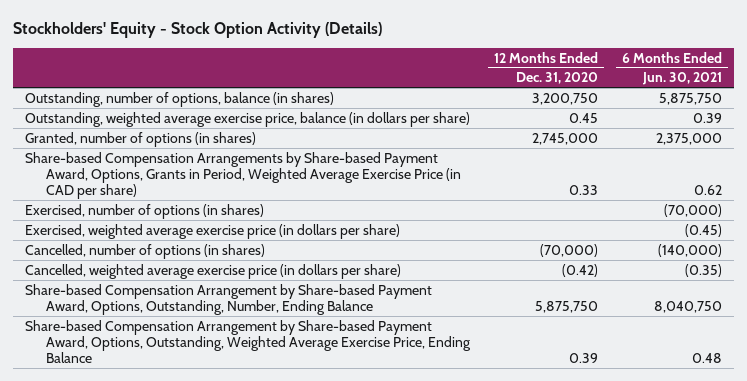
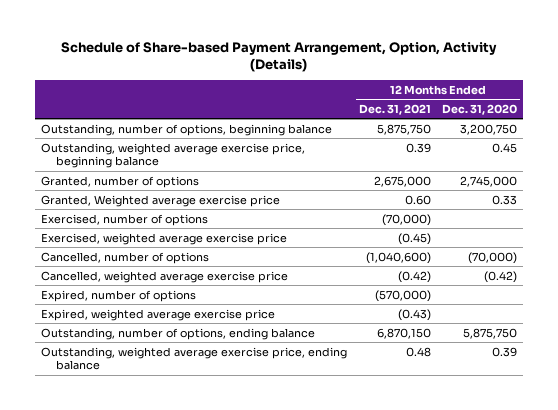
- Stockholders' Equity - Stock Option Activity (Details)
+ Schedule of Share-based Payment Arrangement, Option, Activity (Details)
- | 12 Months Ended Dec. 31, 2020 | 6 Months Ended Jun. 30, 2021
+ | 12 Months Ended Dec. 31, 2021 | 12 Months Ended Dec. 31, 2020
- Outstanding, number of options, balance (in shares) | 3,200,750 | 5,875,750
- Outstanding, weighted average exercise price, balance (in dollars per share) | 0.45 | 0.39
- Granted, number of options (in shares) | 2,745,000 | 2,375,000
- Share-based Compensation Arrangements by Share-based Payment Award, Options, Grants in Period, Weighted Average Exercise Price (in CAD per share) | 0.33 | 0.62
- Exercised, number of options (in shares) | | (70,000)
- Exercised, weighted average exercise price (in dollars per share) | | (0.45)
- Cancelled, number of options (in shares) | (70,000) | (140,000)
- Cancelled, weighted average exercise price (in dollars per share) | (0.42) | (0.35)
- Share-based Compensation Arrangement by Share-based Payment Award, Options, Outstanding, Number, Ending Balance | 5,875,750 | 8,040,750
- Share-based Compensation Arrangement by Share-based Payment Award, Options, Outstanding, Weighted Average Exercise Price, Ending Balance | 0.39 | 0.48
+ Outstanding, number of options, beginning balance | 5,875,750 | 3,200,750
+ Outstanding, weighted average exercise price, beginning balance | 0.39 | 0.45
+ Granted, number of options | 2,675,000 | 2,745,000
+ Granted, Weighted average exercise price | 0.60 | 0.33
+ Exercised, number of options | (70,000) |
+ Exercised, weighted average exercise price | (0.45) |
+ Cancelled, number of options | (1,040,600) | (70,000)
+ Cancelled, weighted average exercise price | (0.42) | (0.42)
+ Expired, number of options | (570,000) |
+ Expired, weighted average exercise price | (0.43) |
+ Outstanding, number of options, ending balance | 6,870,150 | 5,875,750
+ Outstanding, weighted average exercise price, ending balance | 0.48 | 0.39

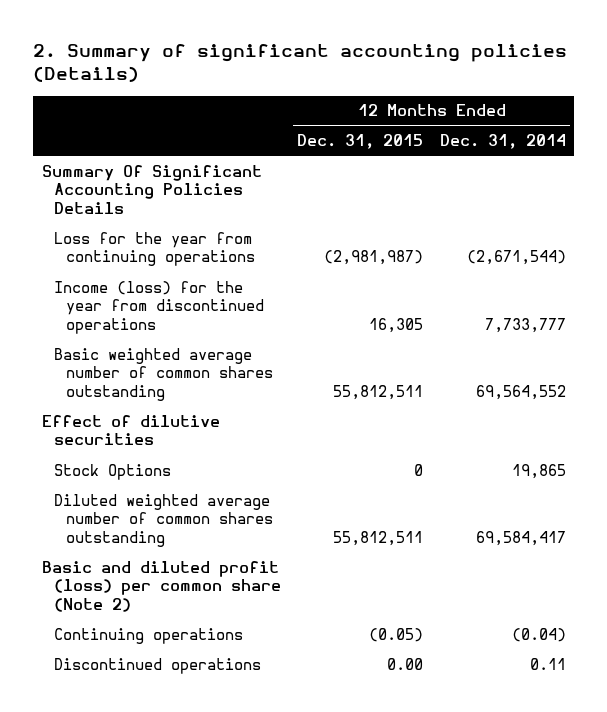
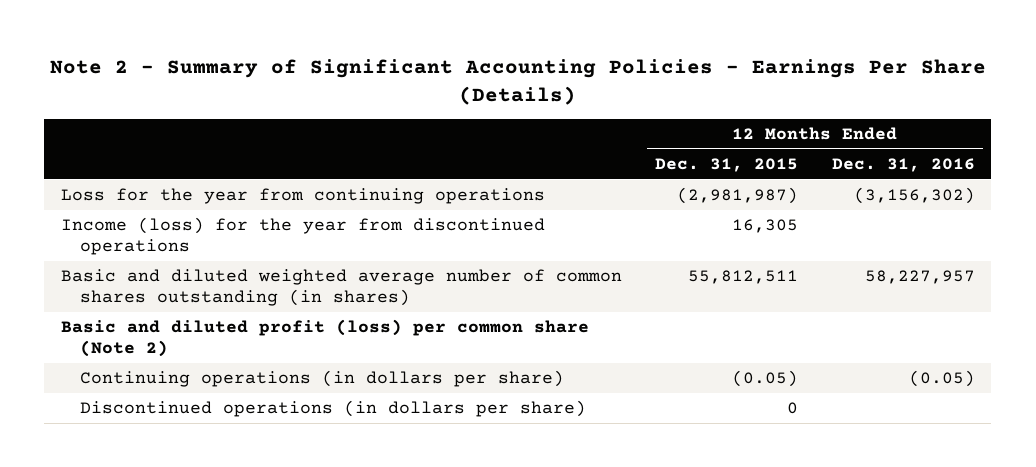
- 2. Summary of significant accounting policies (Details)
+ Note 2 - Summary of Significant Accounting Policies - Earnings Per Share (Details)
- | 12 Months Ended Dec. 31, 2015 | 12 Months Ended Dec. 31, 2014
+ | 12 Months Ended Dec. 31, 2015 | 12 Months Ended Dec. 31, 2016
- Summary Of Significant Accounting Policies Details
- Basic weighted average number of common shares outstanding | 55,812,511 | 69,564,552
- Effect of dilutive securities
- Stock Options | 0 | 19,865
- Diluted weighted average number of common shares outstanding | 55,812,511 | 69,584,417
+ Basic and diluted weighted average number of common shares outstanding (in shares) | 55,812,511 | 58,227,957
- Continuing operations | (0.05) | (0.04)
- Discontinued operations | 0.00 | 0.11
+ Continuing operations (in dollars per share) | (0.05) | (0.05)
+ Discontinued operations (in dollars per share) | 0 |

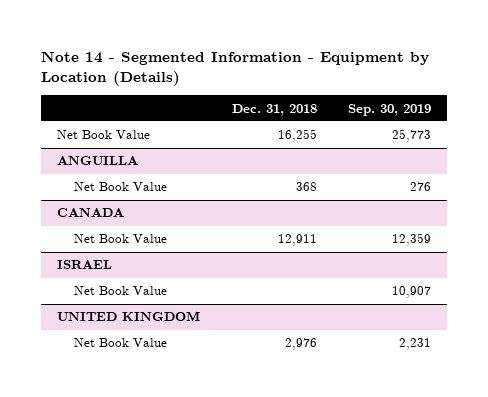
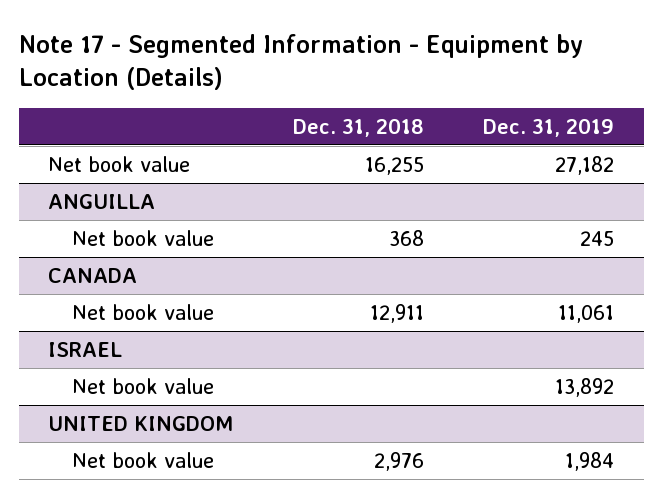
- Note 14 - Segmented Information - Equipment by Location (Details)
+ Note 17 - Segmented Information - Equipment by Location (Details)
- | Dec. 31, 2018 | Sep. 30, 2019
+ | Dec. 31, 2018 | Dec. 31, 2019
- Net Book Value | 16,255 | 25,773
+ Net book value | 16,255 | 27,182
@ ANGUILLA
- Net Book Value | 368 | 276
+ Net book value | 368 | 245
@ CANADA
- Net Book Value | 12,911 | 12,359
+ Net book value | 12,911 | 11,061
@ ISRAEL
- Net Book Value | | 10,907
+ Net book value | | 13,892
@ UNITED KINGDOM
- Net Book Value | 2,976 | 2,231
+ Net book value | 2,976 | 1,984

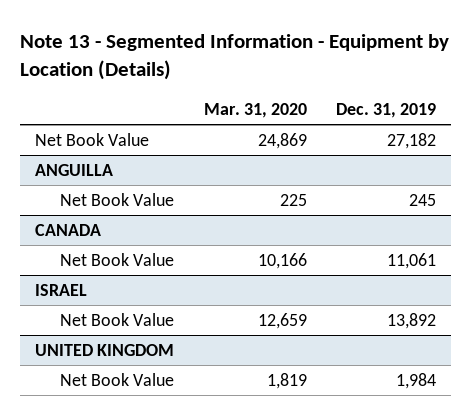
- Note 17 - Segmented Information - Equipment by Location (Details)
+ Note 13 - Segmented Information - Equipment by Location (Details)
- | Dec. 31, 2018 | Dec. 31, 2019
+ | Mar. 31, 2020 | Dec. 31, 2019
- Net book value | 16,255 | 27,182
+ Net Book Value | 24,869 | 27,182
@ ANGUILLA
- Net book value | 368 | 245
+ Net Book Value | 225 | 245
@ CANADA
- Net book value | 12,911 | 11,061
+ Net Book Value | 10,166 | 11,061
@ ISRAEL
- Net book value | | 13,892
+ Net Book Value | 12,659 | 13,892
@ UNITED KINGDOM
- Net book value | 2,976 | 1,984
+ Net Book Value | 1,819 | 1,984

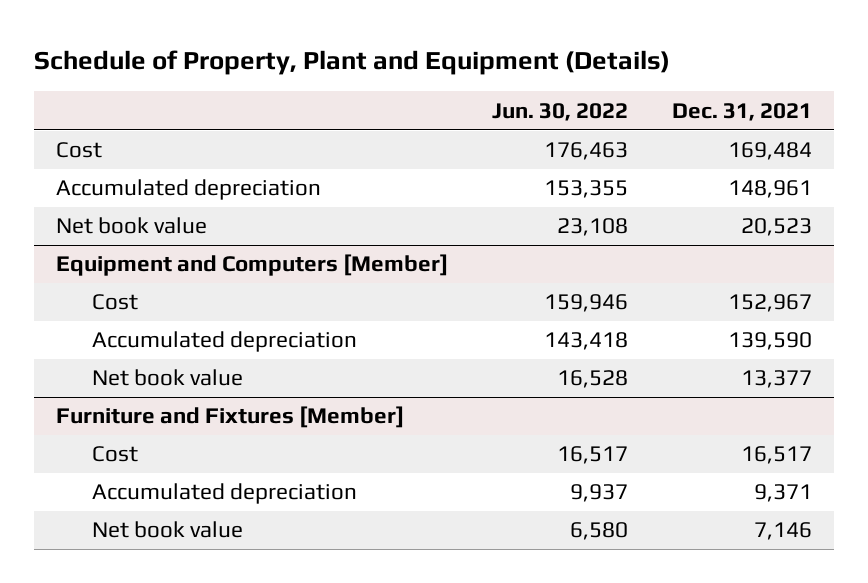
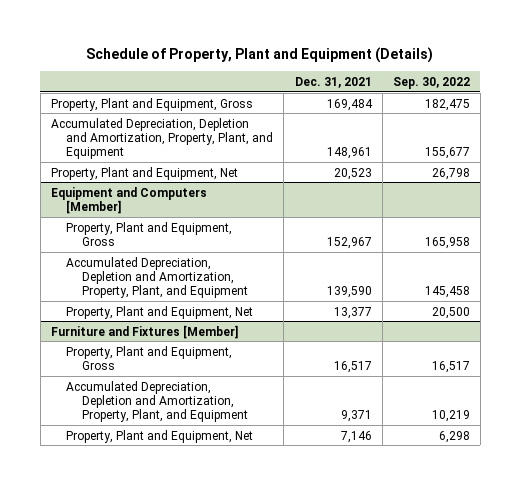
- | Jun. 30, 2022 | Dec. 31, 2021
+ | Dec. 31, 2021 | Sep. 30, 2022
- Cost | 176,463 | 169,484
- Accumulated depreciation | 153,355 | 148,961
- Net book value | 23,108 | 20,523
+ Property, Plant and Equipment, Gross | 169,484 | 182,475
+ Accumulated Depreciation, Depletion and Amortization, Property, Plant, and Equipment | 148,961 | 155,677
+ Property, Plant and Equipment, Net | 20,523 | 26,798
@ Equipment and Computers [Member]
- Cost | 159,946 | 152,967
- Accumulated depreciation | 143,418 | 139,590
- Net book value | 16,528 | 13,377
+ Property, Plant and Equipment, Gross | 152,967 | 165,958
+ Accumulated Depreciation, Depletion and Amortization, Property, Plant, and Equipment | 139,590 | 145,458
+ Property, Plant and Equipment, Net | 13,377 | 20,500
@ Furniture and Fixtures [Member]
- Cost | 16,517 | 16,517
- Accumulated depreciation | 9,937 | 9,371
- Net book value | 6,580 | 7,146
+ Property, Plant and Equipment, Gross | 16,517 | 16,517
+ Accumulated Depreciation, Depletion and Amortization, Property, Plant, and Equipment | 9,371 | 10,219
+ Property, Plant and Equipment, Net | 7,146 | 6,298

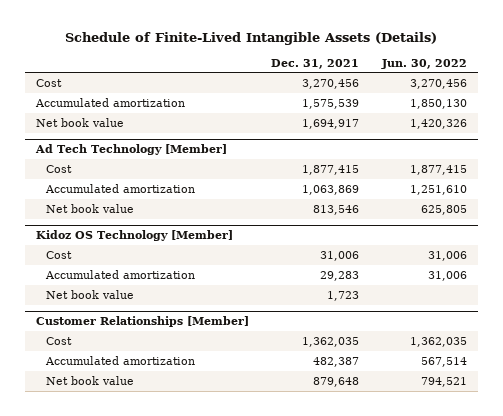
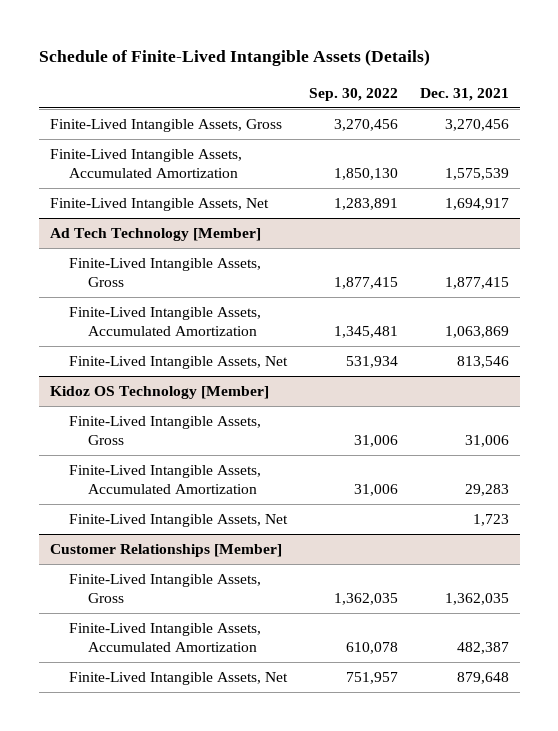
- | Dec. 31, 2021 | Jun. 30, 2022
+ | Sep. 30, 2022 | Dec. 31, 2021
- Cost | 3,270,456 | 3,270,456
- Accumulated amortization | 1,575,539 | 1,850,130
- Net book value | 1,694,917 | 1,420,326
+ Finite-Lived Intangible Assets, Gross | 3,270,456 | 3,270,456
+ Finite-Lived Intangible Assets, Accumulated Amortization | 1,850,130 | 1,575,539
+ Finite-Lived Intangible Assets, Net | 1,283,891 | 1,694,917
@ Ad Tech Technology [Member]
- Cost | 1,877,415 | 1,877,415
- Accumulated amortization | 1,063,869 | 1,251,610
- Net book value | 813,546 | 625,805
+ Finite-Lived Intangible Assets, Gross | 1,877,415 | 1,877,415
+ Finite-Lived Intangible Assets, Accumulated Amortization | 1,345,481 | 1,063,869
+ Finite-Lived Intangible Assets, Net | 531,934 | 813,546
@ Kidoz OS Technology [Member]
- Cost | 31,006 | 31,006
- Accumulated amortization | 29,283 | 31,006
- Net book value | 1,723 |
+ Finite-Lived Intangible Assets, Gross | 31,006 | 31,006
+ Finite-Lived Intangible Assets, Accumulated Amortization | 31,006 | 29,283
+ Finite-Lived Intangible Assets, Net | | 1,723
@ Customer Relationships [Member]
- Cost | 1,362,035 | 1,362,035
- Accumulated amortization | 482,387 | 567,514
- Net book value | 879,648 | 794,521
+ Finite-Lived Intangible Assets, Gross | 1,362,035 | 1,362,035
+ Finite-Lived Intangible Assets, Accumulated Amortization | 610,078 | 482,387
+ Finite-Lived Intangible Assets, Net | 751,957 | 879,648

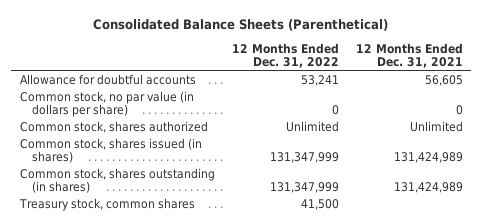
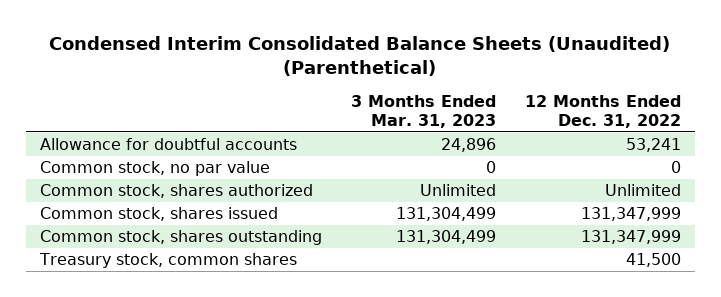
- Consolidated Balance Sheets (Parenthetical)
+ Condensed Interim Consolidated Balance Sheets (Unaudited) (Parenthetical)
- | 12 Months Ended Dec. 31, 2022 | 12 Months Ended Dec. 31, 2021
+ | 3 Months Ended Mar. 31, 2023 | 12 Months Ended Dec. 31, 2022
- Common stock, no par value (in dollars per share) | 0 | 0
+ Common stock, no par value | 0 | 0
- Common stock, shares issued (in shares) | 131,347,999 | 131,424,989
- Common stock, shares outstanding (in shares) | 131,347,999 | 131,424,989
+ Common stock, shares issued | 131,304,499 | 131,347,999
+ Common stock, shares outstanding | 131,304,499 | 131,347,999

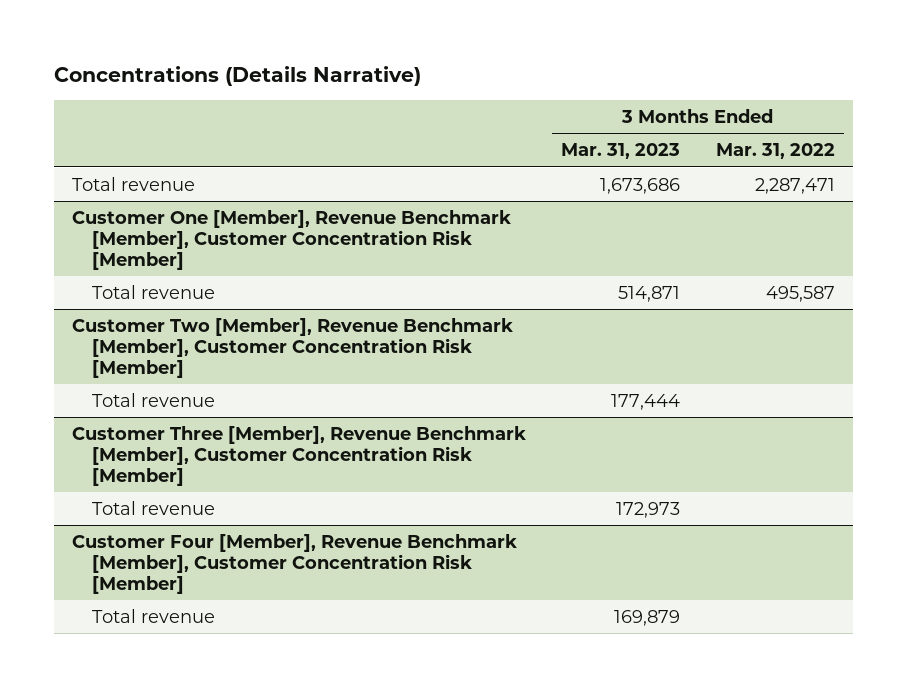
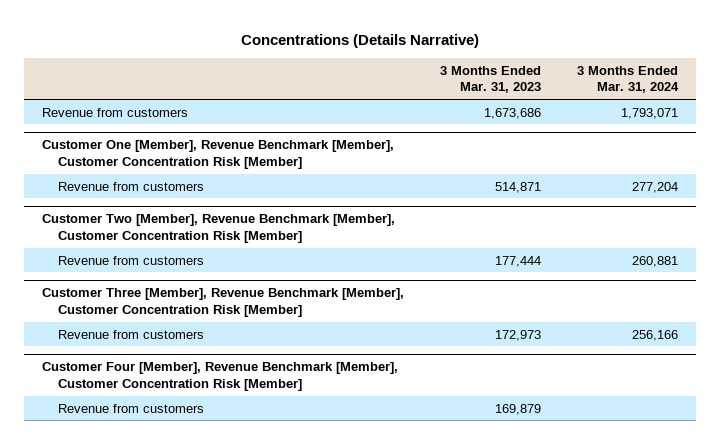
- | 3 Months Ended Mar. 31, 2023 | 3 Months Ended Mar. 31, 2022
+ | 3 Months Ended Mar. 31, 2023 | 3 Months Ended Mar. 31, 2024
- Total revenue | 1,673,686 | 2,287,471
+ Revenue from customers | 1,673,686 | 1,793,071
@ Customer One [Member], Revenue Benchmark [Member], Customer Concentration Risk [Member]
- Total revenue | 514,871 | 495,587
+ Revenue from customers | 514,871 | 277,204
@ Customer Two [Member], Revenue Benchmark [Member], Customer Concentration Risk [Member]
- Total revenue | 177,444 |
+ Revenue from customers | 177,444 | 260,881
@ Customer Three [Member], Revenue Benchmark [Member], Customer Concentration Risk [Member]
- Total revenue | 172,973 |
+ Revenue from customers | 172,973 | 256,166
@ Customer Four [Member], Revenue Benchmark [Member], Customer Concentration Risk [Member]
- Total revenue | 169,879 |
+ Revenue from customers | 169,879 |

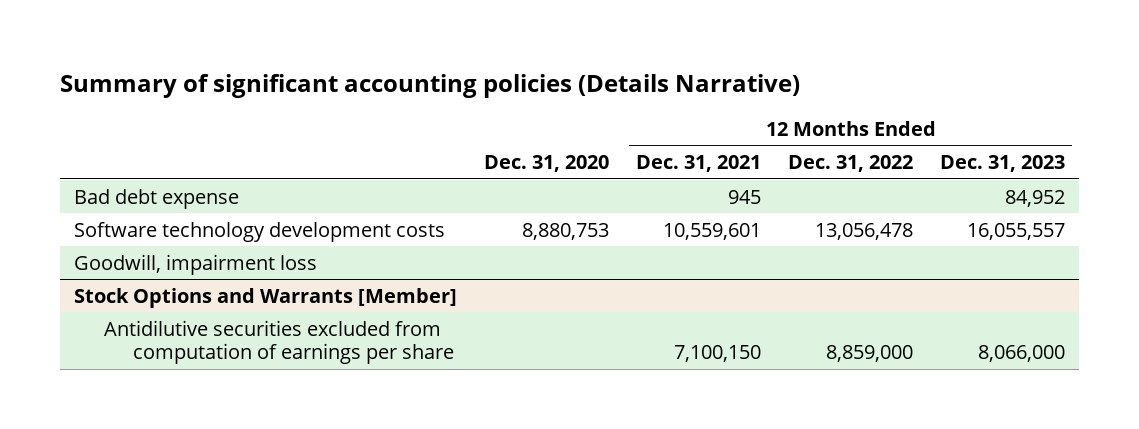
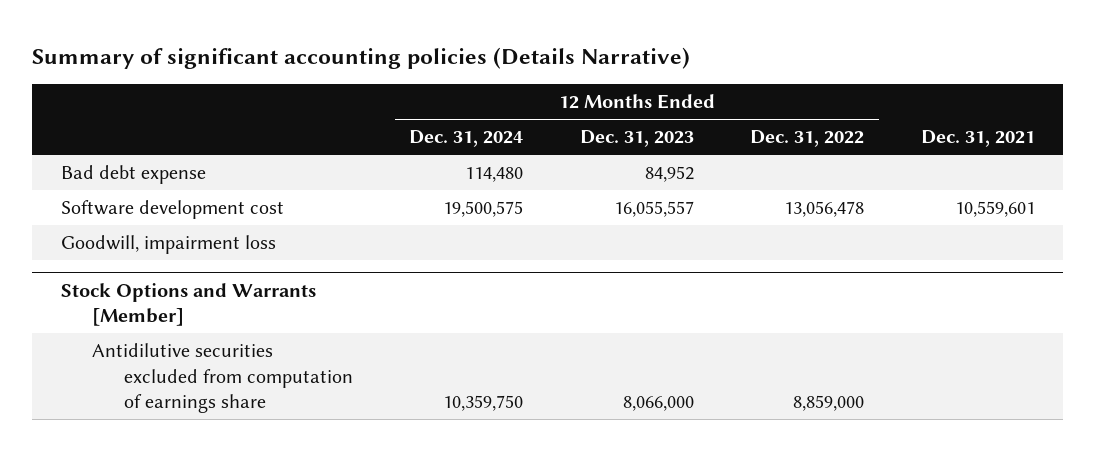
- | Dec. 31, 2020 | 12 Months Ended Dec. 31, 2021 | 12 Months Ended Dec. 31, 2022 | 12 Months Ended Dec. 31, 2023
+ | 12 Months Ended Dec. 31, 2024 | 12 Months Ended Dec. 31, 2023 | 12 Months Ended Dec. 31, 2022 | Dec. 31, 2021
- Software technology development costs | 8,880,753 | 10,559,601 | 13,056,478 | 16,055,557
+ Software development cost | 19,500,575 | 16,055,557 | 13,056,478 | 10,559,601
@ Stock Options and Warrants [Member]
- Antidilutive securities excluded from computation of earnings per share | | 7,100,150 | 8,859,000 | 8,066,000
+ Antidilutive securities excluded from computation of earnings share | 10,359,750 | 8,066,000 | 8,859,000 |

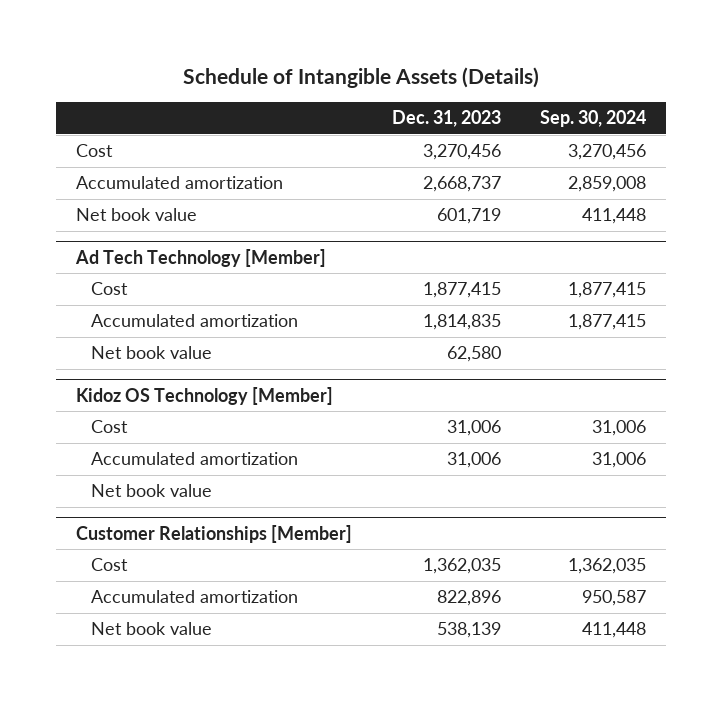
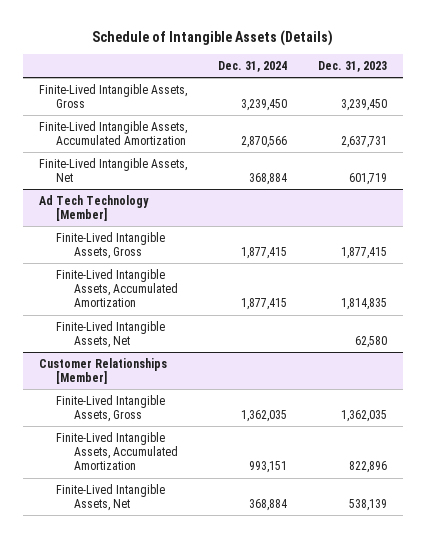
- | Dec. 31, 2023 | Sep. 30, 2024
+ | Dec. 31, 2024 | Dec. 31, 2023
- Cost | 3,270,456 | 3,270,456
- Accumulated amortization | 2,668,737 | 2,859,008
- Net book value | 601,719 | 411,448
+ Finite-Lived Intangible Assets, Gross | 3,239,450 | 3,239,450
+ Finite-Lived Intangible Assets, Accumulated Amortization | 2,870,566 | 2,637,731
+ Finite-Lived Intangible Assets, Net | 368,884 | 601,719
@ Ad Tech Technology [Member]
- Cost | 1,877,415 | 1,877,415
- Accumulated amortization | 1,814,835 | 1,877,415
- Net book value | 62,580 |
- Kidoz OS Technology [Member]
- Cost | 31,006 | 31,006
- Accumulated amortization | 31,006 | 31,006
- Net book value
@ Ad Tech Technology [Member]
+ Finite-Lived Intangible Assets, Gross | 1,877,415 | 1,877,415
+ Finite-Lived Intangible Assets, Accumulated Amortization | 1,877,415 | 1,814,835
+ Finite-Lived Intangible Assets, Net | | 62,580
@ Customer Relationships [Member]
- Cost | 1,362,035 | 1,362,035
- Accumulated amortization | 822,896 | 950,587
- Net book value | 538,139 | 411,448
+ Finite-Lived Intangible Assets, Gross | 1,362,035 | 1,362,035
+ Finite-Lived Intangible Assets, Accumulated Amortization | 993,151 | 822,896
+ Finite-Lived Intangible Assets, Net | 368,884 | 538,139

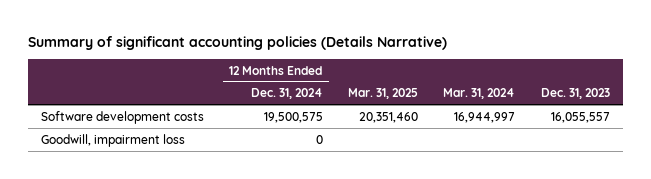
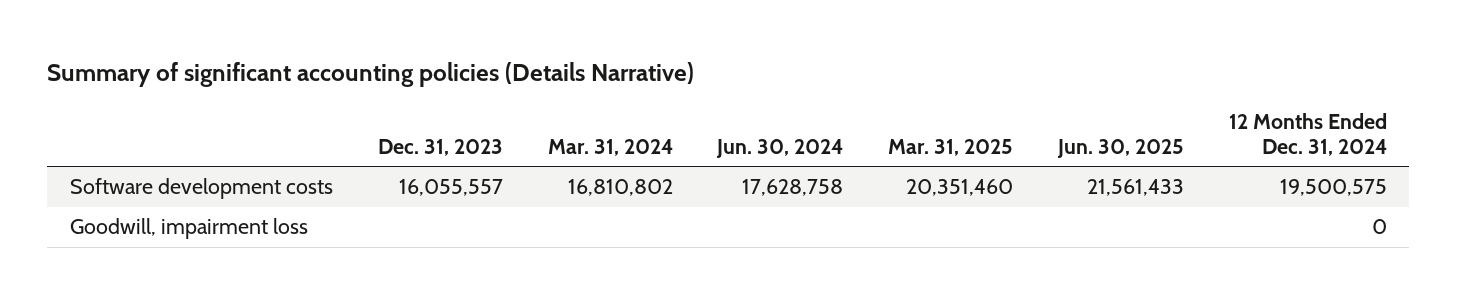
- | 12 Months Ended Dec. 31, 2024 | Mar. 31, 2025 | Mar. 31, 2024 | Dec. 31, 2023
+ | Dec. 31, 2023 | Mar. 31, 2024 | Jun. 30, 2024 | Mar. 31, 2025 | Jun. 30, 2025 | 12 Months Ended Dec. 31, 2024
- Software development costs | 19,500,575 | 20,351,460 | 16,944,997 | 16,055,557
+ Software development costs | 16,055,557 | 16,810,802 | 17,628,758 | 20,351,460 | 21,561,433 | 19,500,575

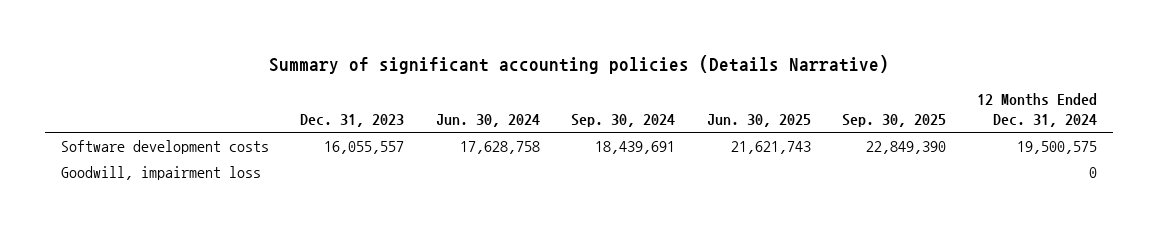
- | Dec. 31, 2023 | Mar. 31, 2024 | Jun. 30, 2024 | Mar. 31, 2025 | Jun. 30, 2025 | 12 Months Ended Dec. 31, 2024
+ | Dec. 31, 2023 | Jun. 30, 2024 | Sep. 30, 2024 | Jun. 30, 2025 | Sep. 30, 2025 | 12 Months Ended Dec. 31, 2024
- Software development costs | 16,055,557 | 16,810,802 | 17,628,758 | 20,351,460 | 21,561,433 | 19,500,575
+ Software development costs | 16,055,557 | 17,628,758 | 18,439,691 | 21,621,743 | 22,849,390 | 19,500,575

